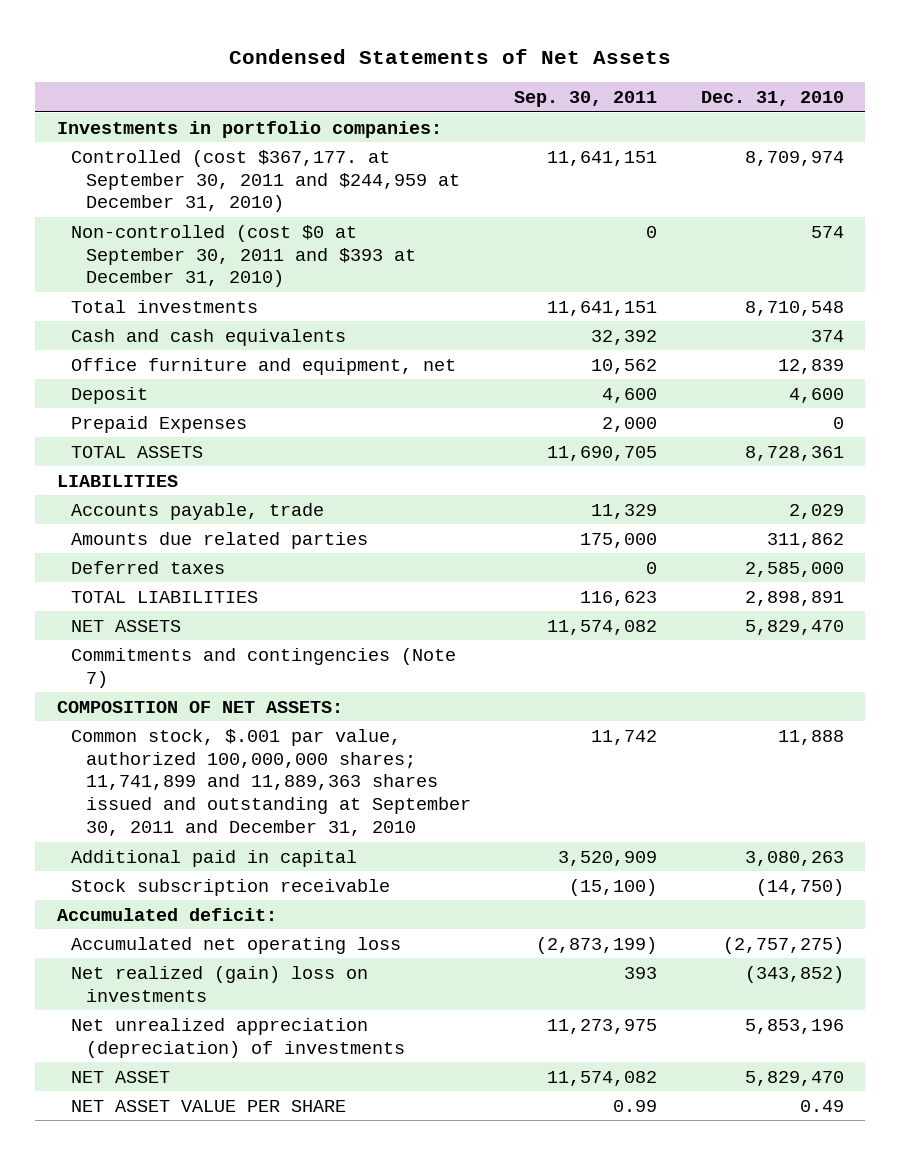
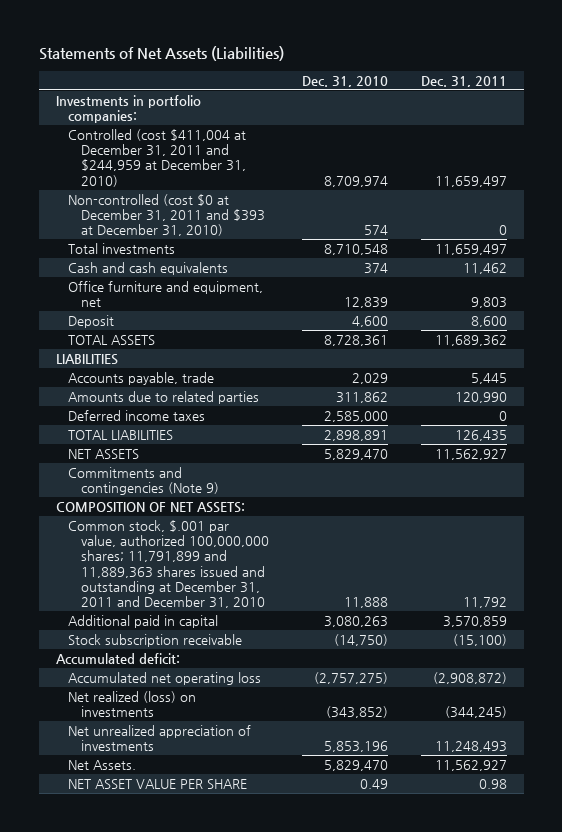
- Condensed Statements of Net Assets
+ Statements of Net Assets (Liabilities)
- | Sep. 30, 2011 | Dec. 31, 2010
+ | Dec. 31, 2010 | Dec. 31, 2011
- Controlled (cost $367,177. at September 30, 2011 and $244,959 at December 31, 2010) | 11,641,151 | 8,709,974
- Non-controlled (cost $0 at September 30, 2011 and $393 at December 31, 2010) | 0 | 574
+ Controlled (cost $411,004 at December 31, 2011 and $244,959 at December 31, 2010) | 8,709,974 | 11,659,497
+ Non-controlled (cost $0 at December 31, 2011 and $393 at December 31, 2010) | 574 | 0
- Prepaid Expenses | 2,000 | 0
- Amounts due related parties | 175,000 | 311,862
- Deferred taxes | 0 | 2,585,000
+ Amounts due to related parties | 311,862 | 120,990
+ Deferred income taxes | 2,585,000 | 0
- Commitments and contingencies (Note 7)
+ Commitments and contingencies (Note 9)
- Common stock, $.001 par value, authorized 100,000,000 shares; 11,741,899 and 11,889,363 shares issued and outstanding at September 30, 2011 and December 31, 2010 | 11,742 | 11,888
+ Common stock, $.001 par value, authorized 100,000,000 shares; 11,791,899 and 11,889,363 shares issued and outstanding at December 31, 2011 and December 31, 2010 | 11,888 | 11,792
- Net realized (gain) loss on investments | 393 | (343,852)
- Net unrealized appreciation (depreciation) of investments | 11,273,975 | 5,853,196
- NET ASSET | 11,574,082 | 5,829,470
+ Net realized (loss) on investments | (343,852) | (344,245)
+ Net unrealized appreciation of investments | 5,853,196 | 11,248,493
+ Net Assets. | 5,829,470 | 11,562,927

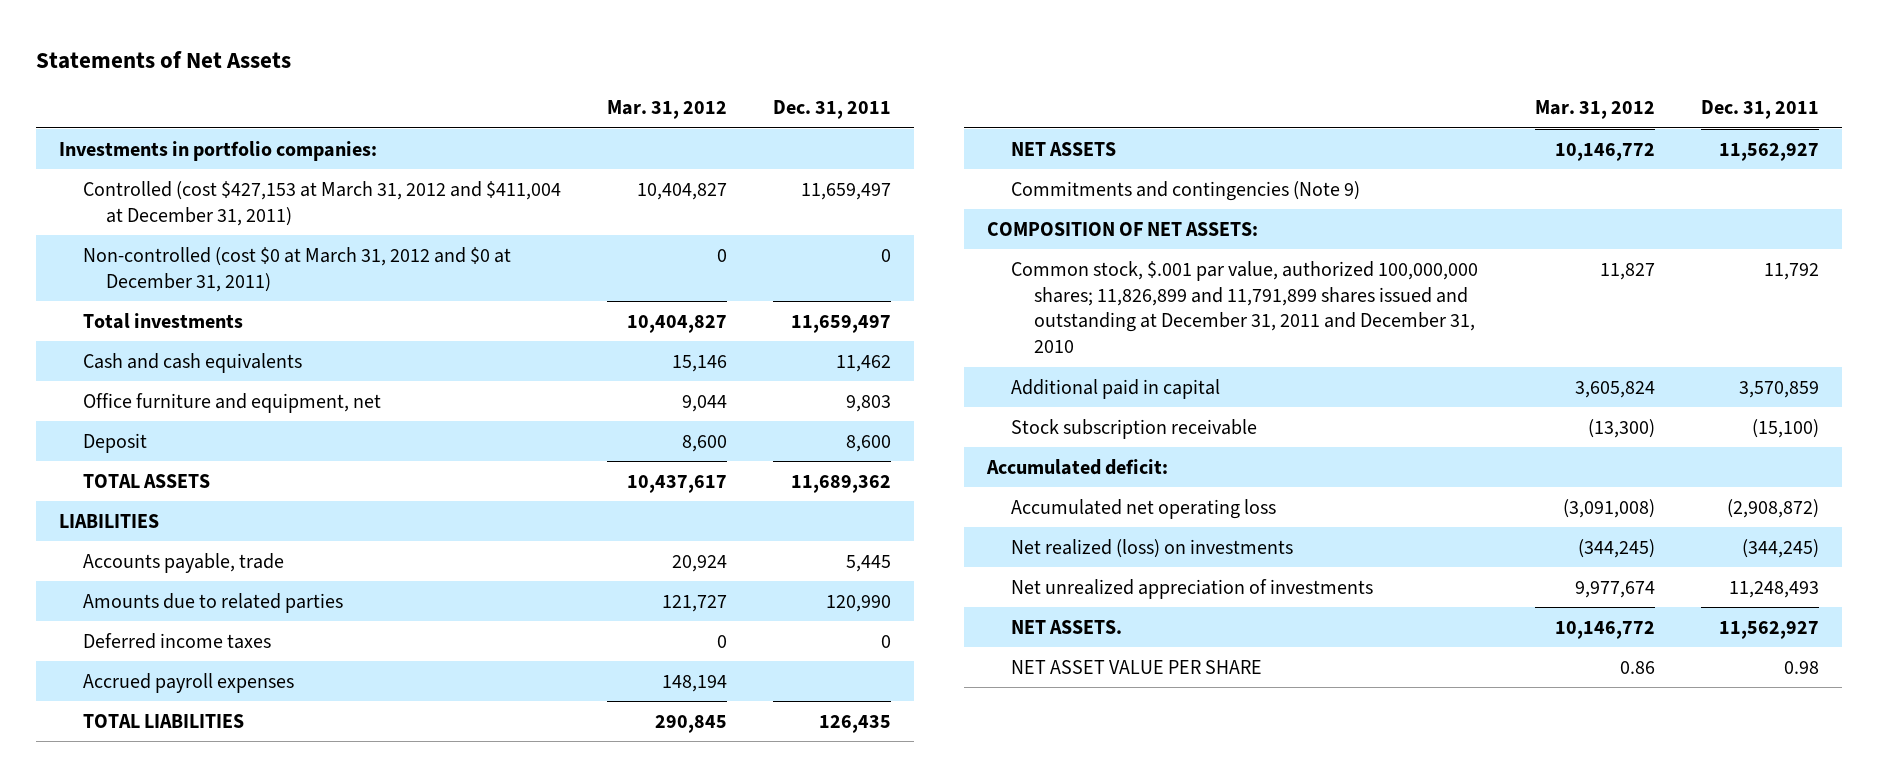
- Statements of Net Assets (Liabilities)
+ Statements of Net Assets
- | Dec. 31, 2010 | Dec. 31, 2011
+ | Mar. 31, 2012 | Dec. 31, 2011
- Controlled (cost $411,004 at December 31, 2011 and $244,959 at December 31, 2010) | 8,709,974 | 11,659,497
- Non-controlled (cost $0 at December 31, 2011 and $393 at December 31, 2010) | 574 | 0
+ Controlled (cost $427,153 at March 31, 2012 and $411,004 at December 31, 2011) | 10,404,827 | 11,659,497
+ Non-controlled (cost $0 at March 31, 2012 and $0 at December 31, 2011) | 0 | 0
+ Accrued payroll expenses | 148,194 |
- Common stock, $.001 par value, authorized 100,000,000 shares; 11,791,899 and 11,889,363 shares issued and outstanding at December 31, 2011 and December 31, 2010 | 11,888 | 11,792
+ Common stock, $.001 par value, authorized 100,000,000 shares; 11,826,899 and 11,791,899 shares issued and outstanding at December 31, 2011 and December 31, 2010 | 11,827 | 11,792
- Net Assets. | 5,829,470 | 11,562,927
+ NET ASSETS. | 10,146,772 | 11,562,927

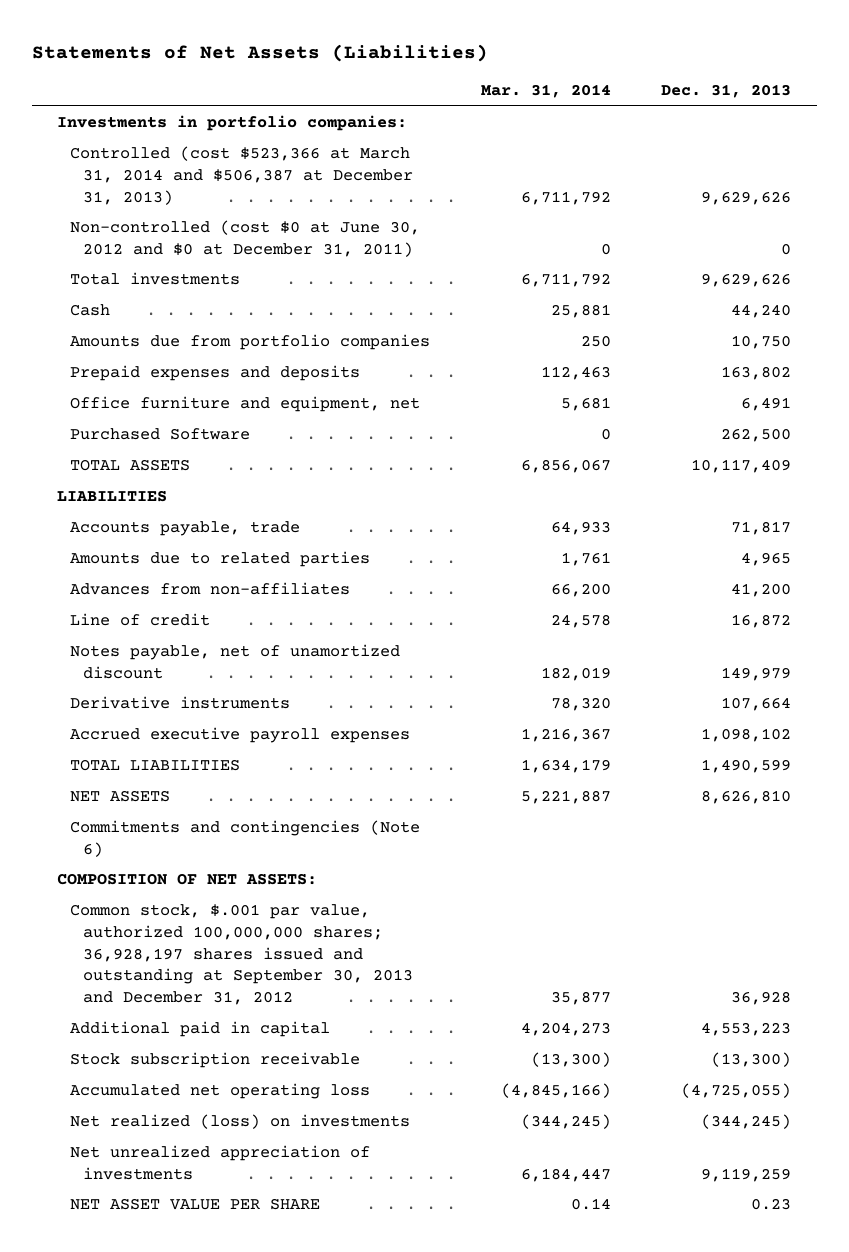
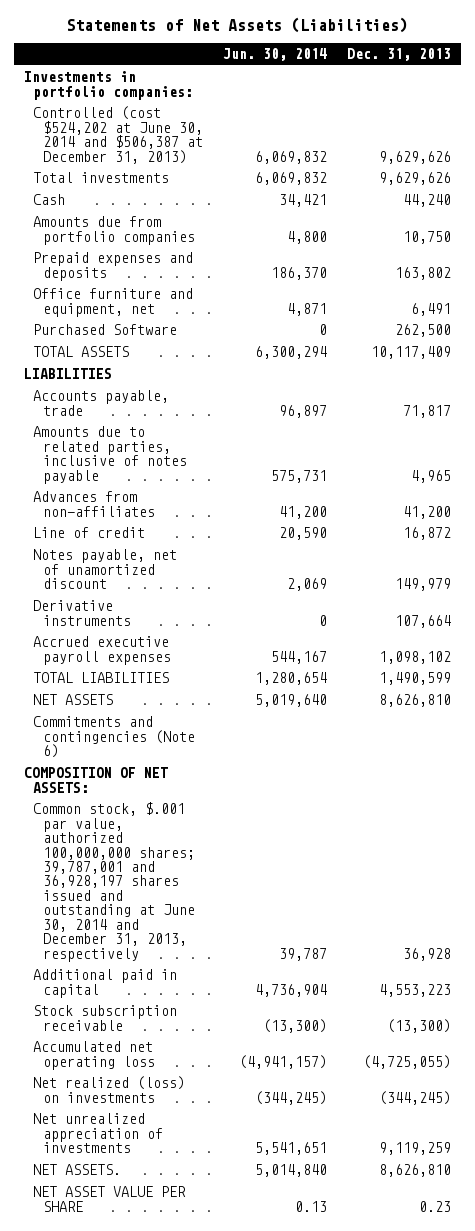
- | Mar. 31, 2014 | Dec. 31, 2013
+ | Jun. 30, 2014 | Dec. 31, 2013
- Controlled (cost $523,366 at March 31, 2014 and $506,387 at December 31, 2013) | 6,711,792 | 9,629,626
- Non-controlled (cost $0 at June 30, 2012 and $0 at December 31, 2011) | 0 | 0
+ Controlled (cost $524,202 at June 30, 2014 and $506,387 at December 31, 2013) | 6,069,832 | 9,629,626
- Amounts due to related parties | 1,761 | 4,965
+ Amounts due to related parties, inclusive of notes payable | 575,731 | 4,965
- Common stock, $.001 par value, authorized 100,000,000 shares; 36,928,197 shares issued and outstanding at September 30, 2013 and December 31, 2012 | 35,877 | 36,928
+ Common stock, $.001 par value, authorized 100,000,000 shares; 39,787,001 and 36,928,197 shares issued and outstanding at June 30, 2014 and December 31, 2013, respectively | 39,787 | 36,928
+ NET ASSETS. | 5,014,840 | 8,626,810

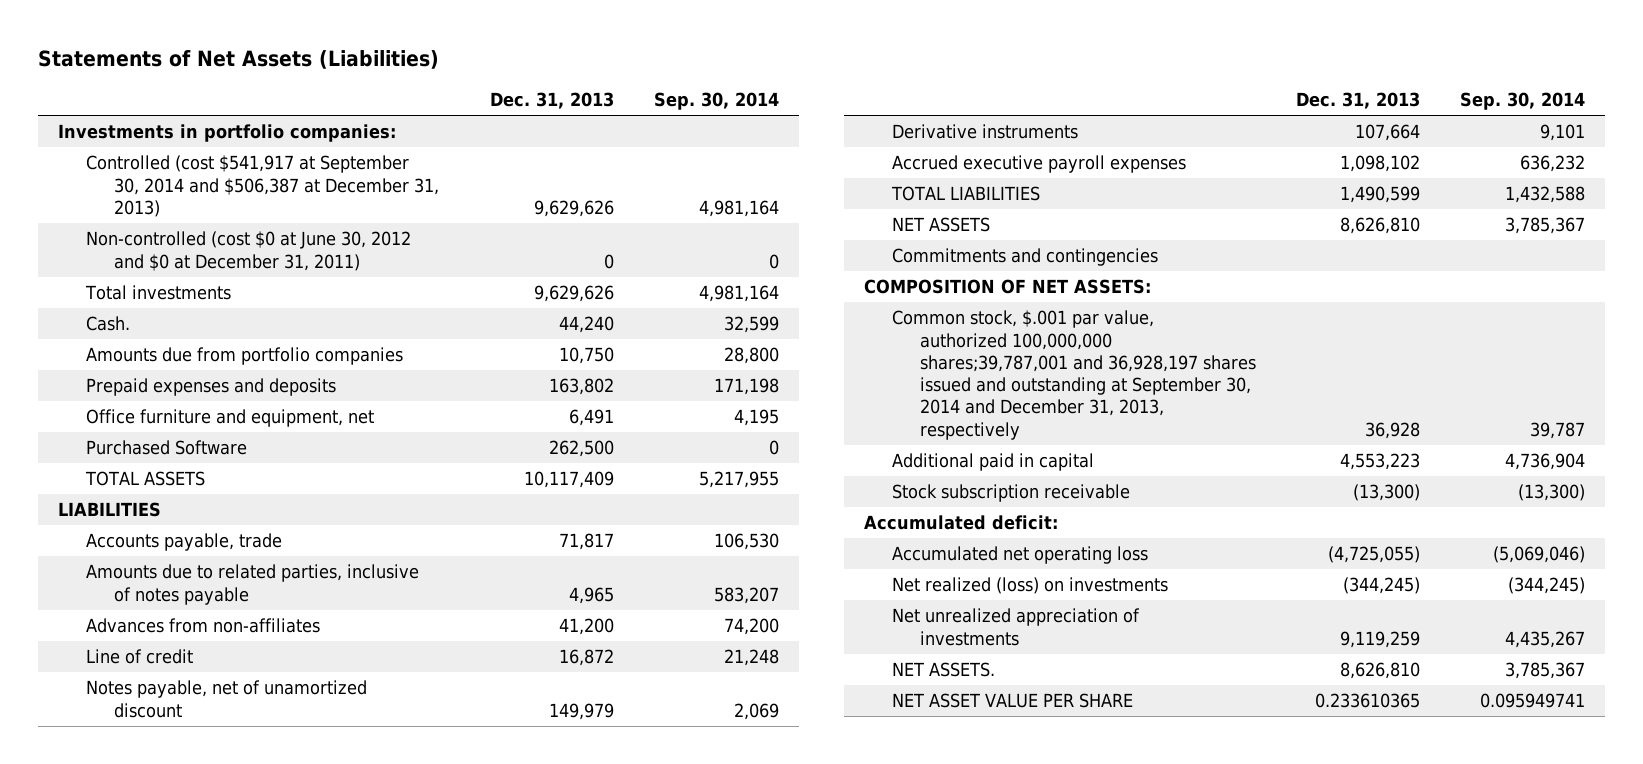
- | Jun. 30, 2014 | Dec. 31, 2013
+ | Dec. 31, 2013 | Sep. 30, 2014
- Controlled (cost $524,202 at June 30, 2014 and $506,387 at December 31, 2013) | 6,069,832 | 9,629,626
+ Controlled (cost $541,917 at September 30, 2014 and $506,387 at December 31, 2013) | 9,629,626 | 4,981,164
+ Non-controlled (cost $0 at June 30, 2012 and $0 at December 31, 2011) | 0 | 0
- Cash | 34,421 | 44,240
+ Cash. | 44,240 | 32,599
- Commitments and contingencies (Note 6)
+ Commitments and contingencies
- Common stock, $.001 par value, authorized 100,000,000 shares; 39,787,001 and 36,928,197 shares issued and outstanding at June 30, 2014 and December 31, 2013, respectively | 39,787 | 36,928
+ Common stock, $.001 par value, authorized 100,000,000 shares;39,787,001 and 36,928,197 shares issued and outstanding at September 30, 2014 and December 31, 2013, respectively | 36,928 | 39,787
+ Accumulated deficit:
- NET ASSET VALUE PER SHARE | 0.13 | 0.23
+ NET ASSET VALUE PER SHARE | 0.233610365 | 0.095949741

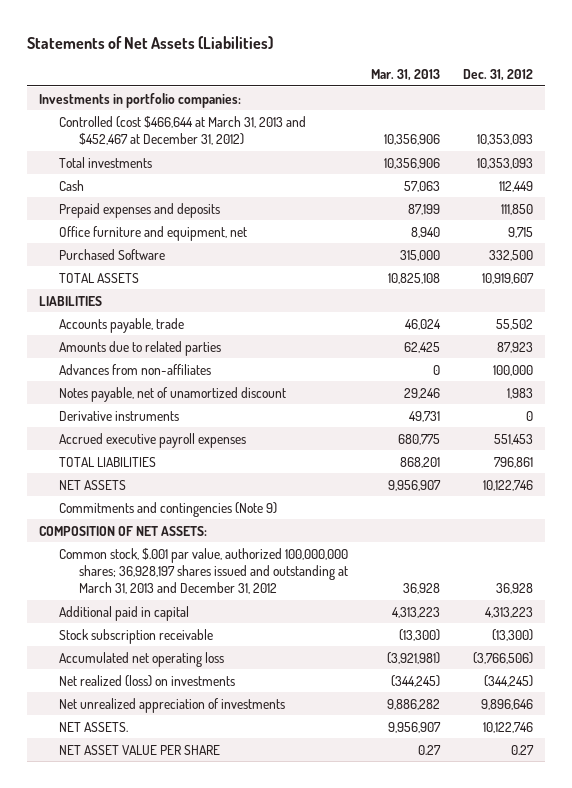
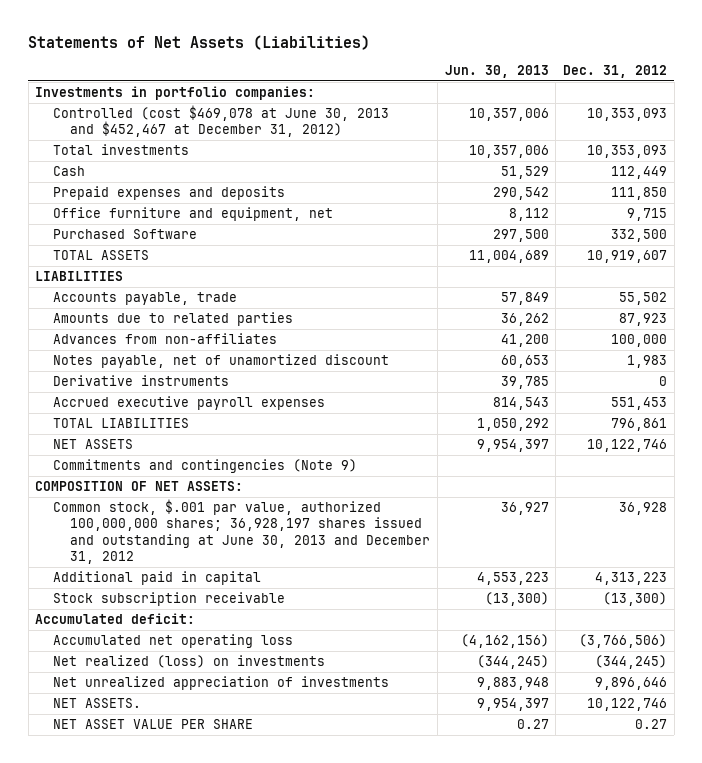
- | Mar. 31, 2013 | Dec. 31, 2012
+ | Jun. 30, 2013 | Dec. 31, 2012
- Controlled (cost $466,644 at March 31, 2013 and $452,467 at December 31, 2012) | 10,356,906 | 10,353,093
+ Controlled (cost $469,078 at June 30, 2013 and $452,467 at December 31, 2012) | 10,357,006 | 10,353,093
- Common stock, $.001 par value, authorized 100,000,000 shares; 36,928,197 shares issued and outstanding at March 31, 2013 and December 31, 2012 | 36,928 | 36,928
+ Common stock, $.001 par value, authorized 100,000,000 shares; 36,928,197 shares issued and outstanding at June 30, 2013 and December 31, 2012 | 36,927 | 36,928
+ Accumulated deficit:

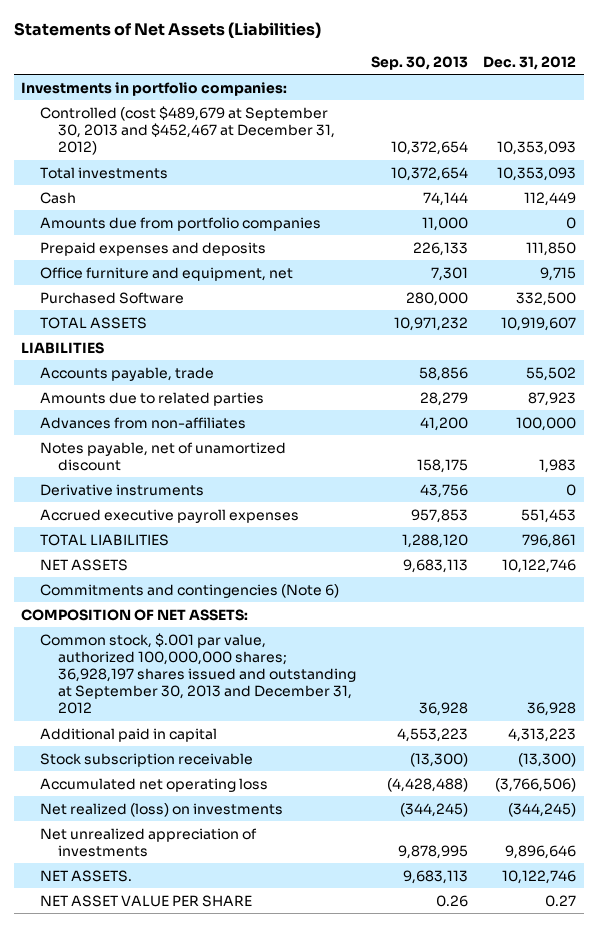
- | Jun. 30, 2013 | Dec. 31, 2012
+ | Sep. 30, 2013 | Dec. 31, 2012
- Controlled (cost $469,078 at June 30, 2013 and $452,467 at December 31, 2012) | 10,357,006 | 10,353,093
+ Controlled (cost $489,679 at September 30, 2013 and $452,467 at December 31, 2012) | 10,372,654 | 10,353,093
+ Amounts due from portfolio companies | 11,000 | 0
- Commitments and contingencies (Note 9)
+ Commitments and contingencies (Note 6)
- Common stock, $.001 par value, authorized 100,000,000 shares; 36,928,197 shares issued and outstanding at June 30, 2013 and December 31, 2012 | 36,927 | 36,928
+ Common stock, $.001 par value, authorized 100,000,000 shares; 36,928,197 shares issued and outstanding at September 30, 2013 and December 31, 2012 | 36,928 | 36,928
- Accumulated deficit:

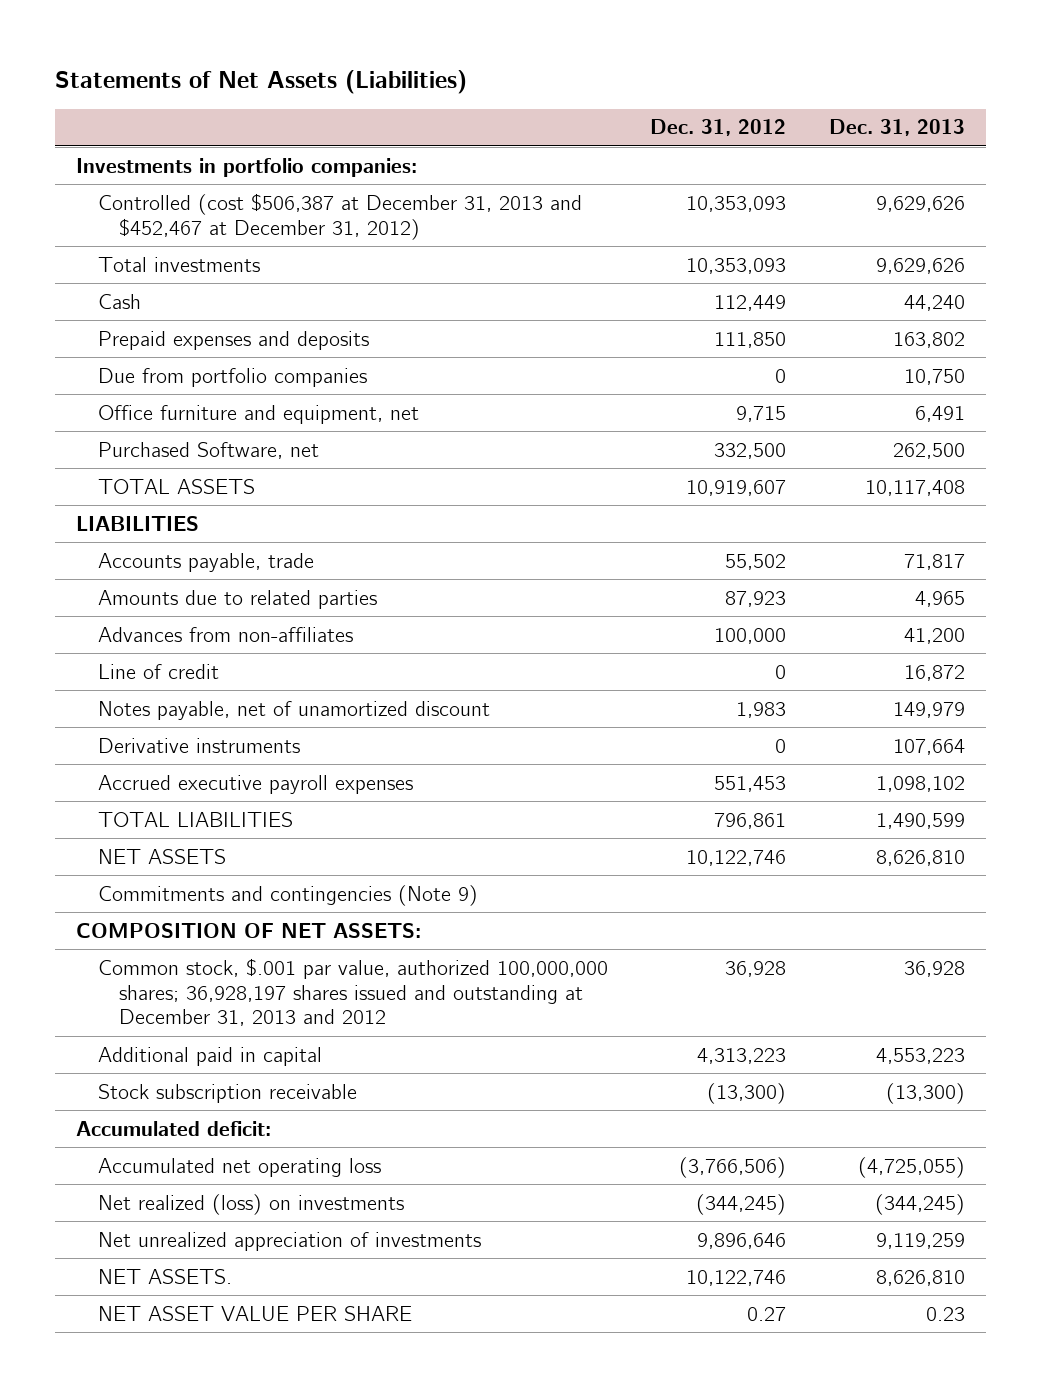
- | Sep. 30, 2013 | Dec. 31, 2012
+ | Dec. 31, 2012 | Dec. 31, 2013
- Controlled (cost $489,679 at September 30, 2013 and $452,467 at December 31, 2012) | 10,372,654 | 10,353,093
+ Controlled (cost $506,387 at December 31, 2013 and $452,467 at December 31, 2012) | 10,353,093 | 9,629,626
- Amounts due from portfolio companies | 11,000 | 0
+ Due from portfolio companies | 0 | 10,750
- Purchased Software | 280,000 | 332,500
+ Purchased Software, net | 332,500 | 262,500
+ Line of credit | 0 | 16,872
- Commitments and contingencies (Note 6)
+ Commitments and contingencies (Note 9)
- Common stock, $.001 par value, authorized 100,000,000 shares; 36,928,197 shares issued and outstanding at September 30, 2013 and December 31, 2012 | 36,928 | 36,928
+ Common stock, $.001 par value, authorized 100,000,000 shares; 36,928,197 shares issued and outstanding at December 31, 2013 and 2012 | 36,928 | 36,928
+ Accumulated deficit:

